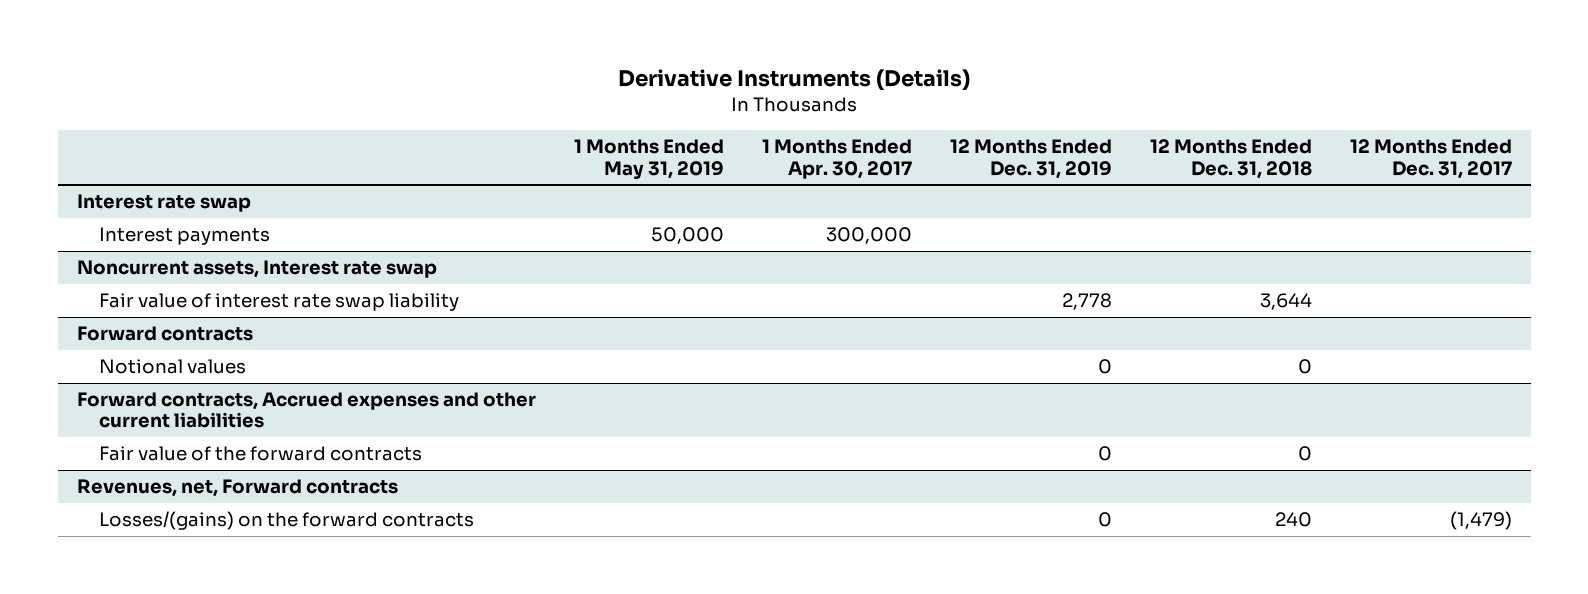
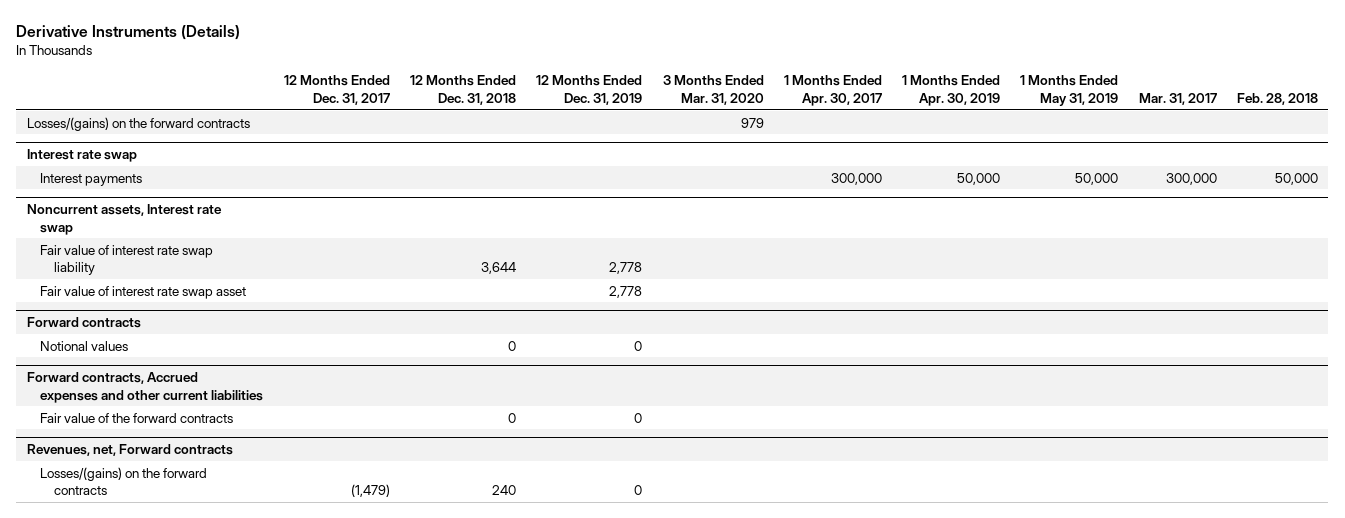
- | 1 Months Ended May 31, 2019 | 1 Months Ended Apr. 30, 2017 | 12 Months Ended Dec. 31, 2019 | 12 Months Ended Dec. 31, 2018 | 12 Months Ended Dec. 31, 2017
+ | 12 Months Ended Dec. 31, 2017 | 12 Months Ended Dec. 31, 2018 | 12 Months Ended Dec. 31, 2019 | 3 Months Ended Mar. 31, 2020 | 1 Months Ended Apr. 30, 2017 | 1 Months Ended Apr. 30, 2019 | 1 Months Ended May 31, 2019 | Mar. 31, 2017 | Feb. 28, 2018
+ Losses/(gains) on the forward contracts | | | | 979 | | | | |
@ Noncurrent assets, Interest rate swap
+ Fair value of interest rate swap asset | | | 2,778 | | | | | |

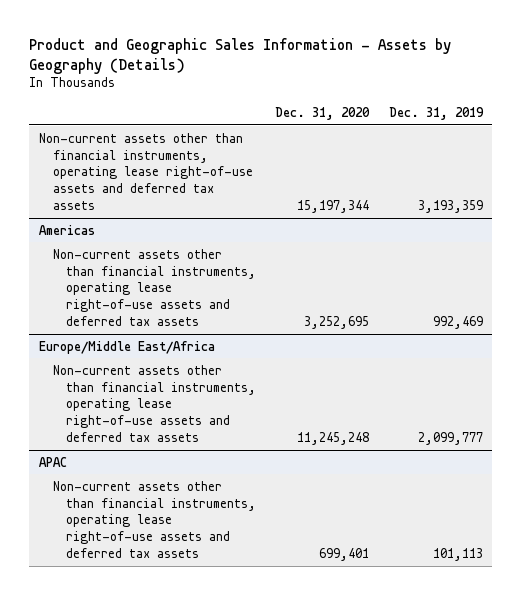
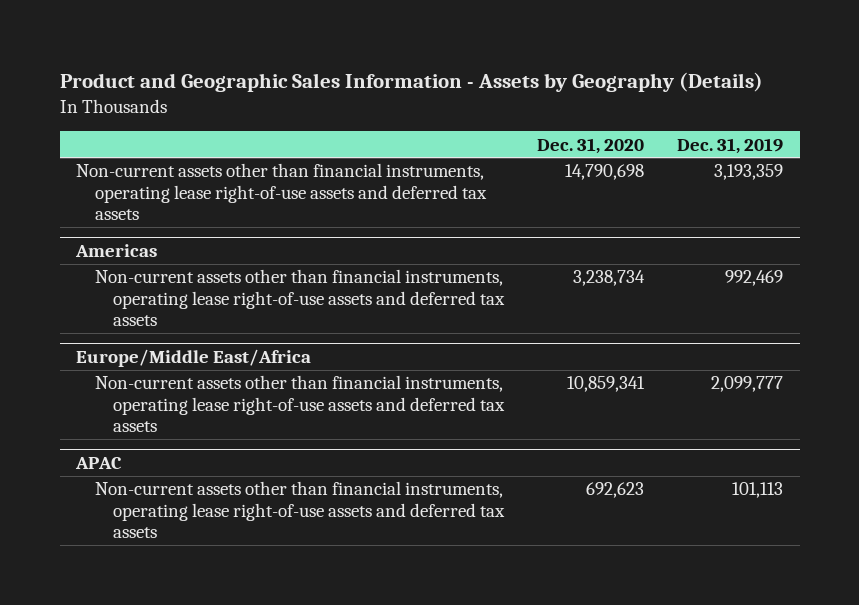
- Non-current assets other than financial instruments, operating lease right-of-use assets and deferred tax assets | 15,197,344 | 3,193,359
+ Non-current assets other than financial instruments, operating lease right-of-use assets and deferred tax assets | 14,790,698 | 3,193,359
@ Americas
- Non-current assets other than financial instruments, operating lease right-of-use assets and deferred tax assets | 3,252,695 | 992,469
+ Non-current assets other than financial instruments, operating lease right-of-use assets and deferred tax assets | 3,238,734 | 992,469
@ Europe/Middle East/Africa
- Non-current assets other than financial instruments, operating lease right-of-use assets and deferred tax assets | 11,245,248 | 2,099,777
+ Non-current assets other than financial instruments, operating lease right-of-use assets and deferred tax assets | 10,859,341 | 2,099,777
@ APAC
- Non-current assets other than financial instruments, operating lease right-of-use assets and deferred tax assets | 699,401 | 101,113
+ Non-current assets other than financial instruments, operating lease right-of-use assets and deferred tax assets | 692,623 | 101,113

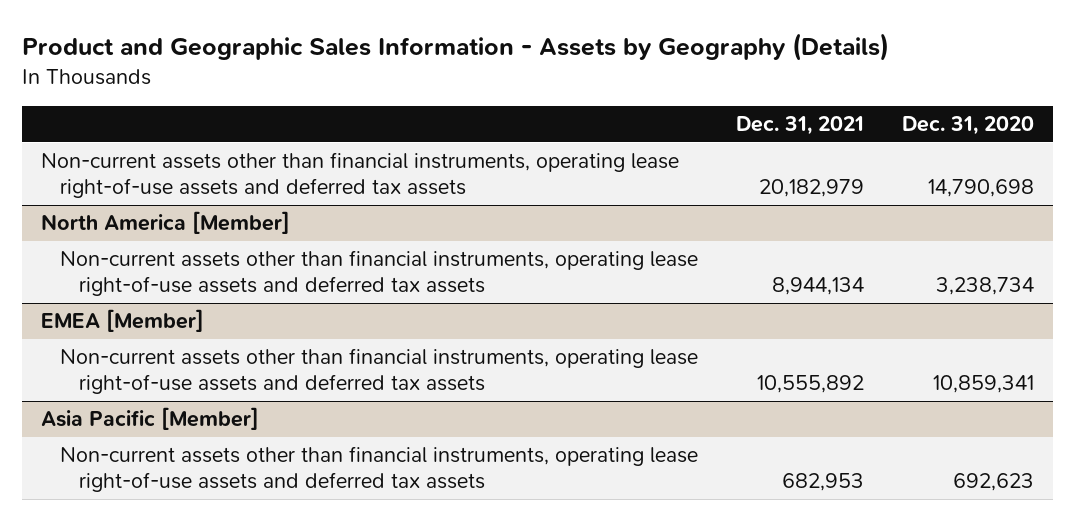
- | Dec. 31, 2020 | Dec. 31, 2019
+ | Dec. 31, 2021 | Dec. 31, 2020
- Americas
+ North America [Member]
- Europe/Middle East/Africa
+ EMEA [Member]
- APAC
+ Asia Pacific [Member]

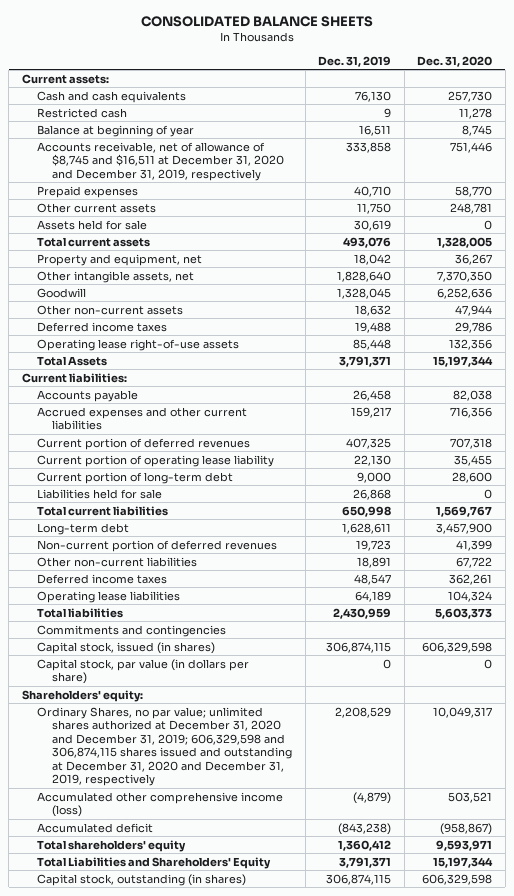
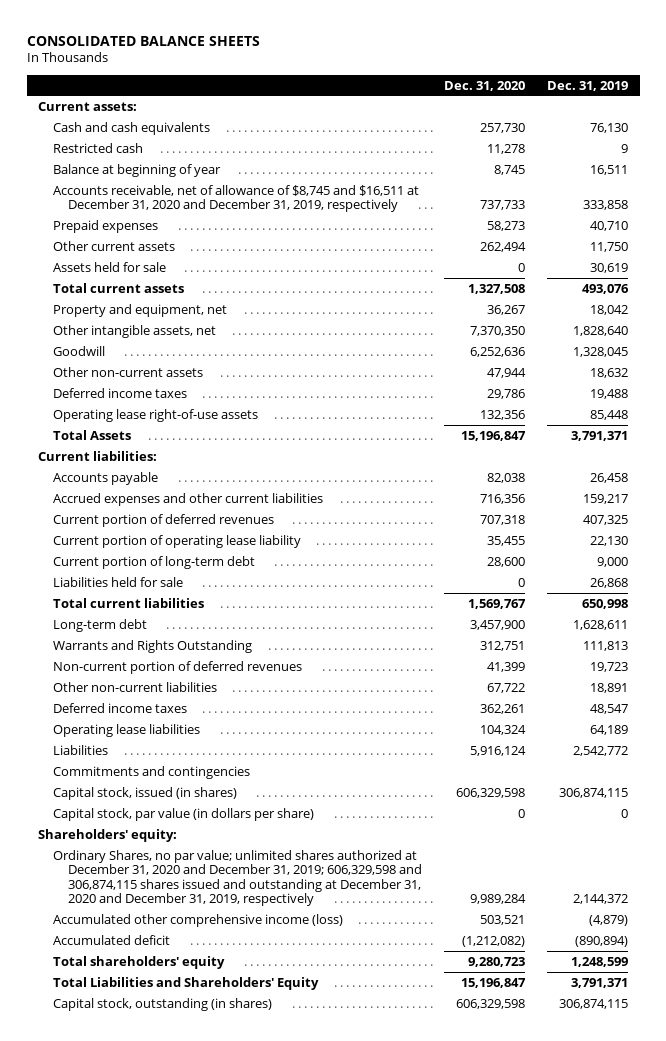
- | Dec. 31, 2019 | Dec. 31, 2020
+ | Dec. 31, 2020 | Dec. 31, 2019
- Accounts receivable, net of allowance of $8,745 and $16,511 at December 31, 2020 and December 31, 2019, respectively | 333,858 | 751,446
- Prepaid expenses | 40,710 | 58,770
- Other current assets | 11,750 | 248,781
+ Accounts receivable, net of allowance of $8,745 and $16,511 at December 31, 2020 and December 31, 2019, respectively | 737,733 | 333,858
+ Prepaid expenses | 58,273 | 40,710
+ Other current assets | 262,494 | 11,750
- Total current assets | 493,076 | 1,328,005
+ Total current assets | 1,327,508 | 493,076
- Total Assets | 3,791,371 | 15,197,344
+ Total Assets | 15,196,847 | 3,791,371
+ Warrants and Rights Outstanding | 312,751 | 111,813
- Total liabilities | 2,430,959 | 5,603,373
+ Liabilities | 5,916,124 | 2,542,772
- Ordinary Shares, no par value; unlimited shares authorized at December 31, 2020 and December 31, 2019; 606,329,598 and 306,874,115 shares issued and outstanding at December 31, 2020 and December 31, 2019, respectively | 2,208,529 | 10,049,317
+ Ordinary Shares, no par value; unlimited shares authorized at December 31, 2020 and December 31, 2019; 606,329,598 and 306,874,115 shares issued and outstanding at December 31, 2020 and December 31, 2019, respectively | 9,989,284 | 2,144,372
- Accumulated deficit | (843,238) | (958,867)
- Total shareholders' equity | 1,360,412 | 9,593,971
- Total Liabilities and Shareholders' Equity | 3,791,371 | 15,197,344
+ Accumulated deficit | (1,212,082) | (890,894)
+ Total shareholders' equity | 9,280,723 | 1,248,599
+ Total Liabilities and Shareholders' Equity | 15,196,847 | 3,791,371

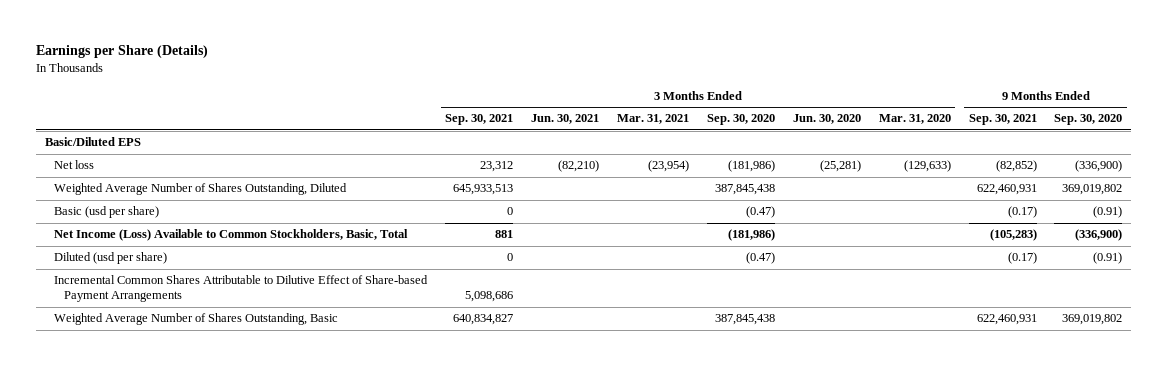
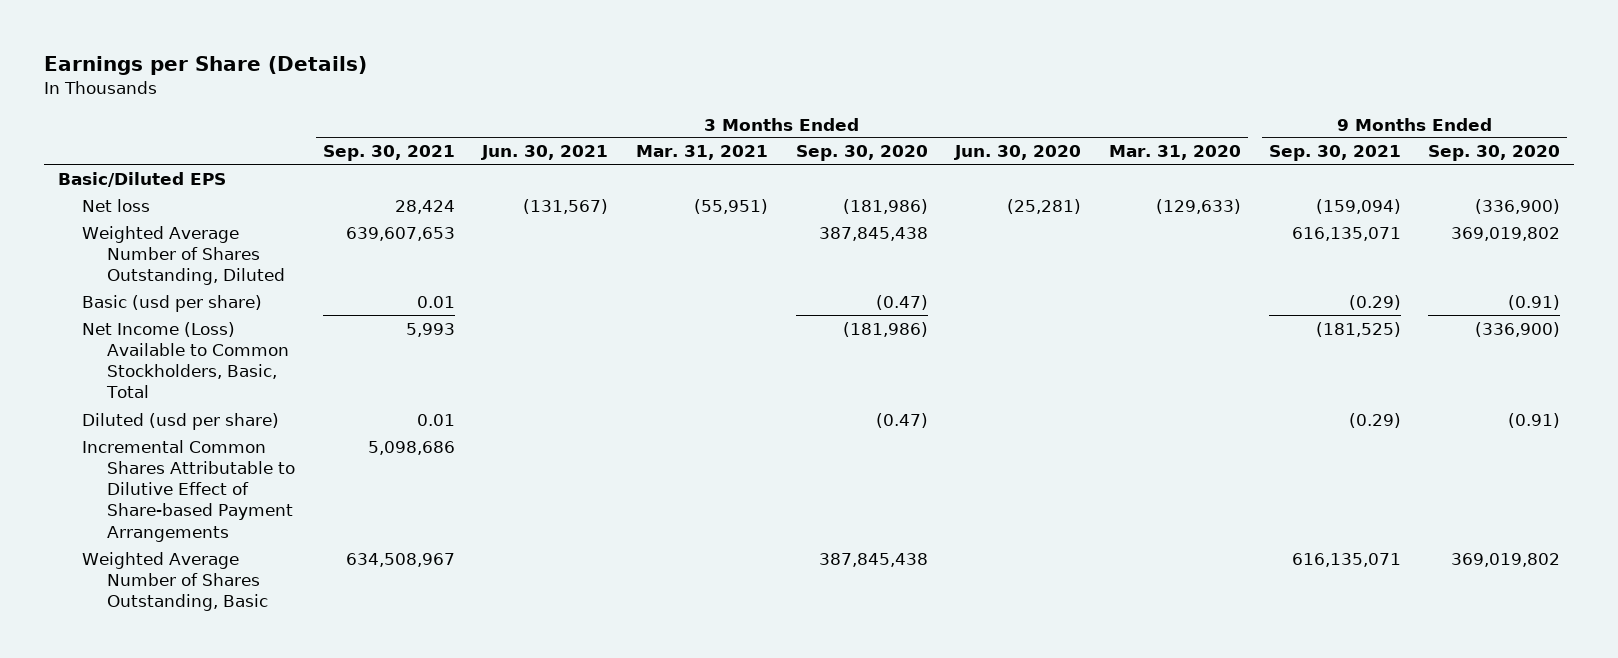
- Net loss | 23,312 | (82,210) | (23,954) | (181,986) | (25,281) | (129,633) | (82,852) | (336,900)
- Weighted Average Number of Shares Outstanding, Diluted | 645,933,513 | | | 387,845,438 | | | 622,460,931 | 369,019,802
- Basic (usd per share) | 0 | | | (0.47) | | | (0.17) | (0.91)
- Net Income (Loss) Available to Common Stockholders, Basic, Total | 881 | | | (181,986) | | | (105,283) | (336,900)
- Diluted (usd per share) | 0 | | | (0.47) | | | (0.17) | (0.91)
+ Net loss | 28,424 | (131,567) | (55,951) | (181,986) | (25,281) | (129,633) | (159,094) | (336,900)
+ Weighted Average Number of Shares Outstanding, Diluted | 639,607,653 | | | 387,845,438 | | | 616,135,071 | 369,019,802
+ Basic (usd per share) | 0.01 | | | (0.47) | | | (0.29) | (0.91)
+ Net Income (Loss) Available to Common Stockholders, Basic, Total | 5,993 | | | (181,986) | | | (181,525) | (336,900)
+ Diluted (usd per share) | 0.01 | | | (0.47) | | | (0.29) | (0.91)
- Weighted Average Number of Shares Outstanding, Basic | 640,834,827 | | | 387,845,438 | | | 622,460,931 | 369,019,802
+ Weighted Average Number of Shares Outstanding, Basic | 634,508,967 | | | 387,845,438 | | | 616,135,071 | 369,019,802

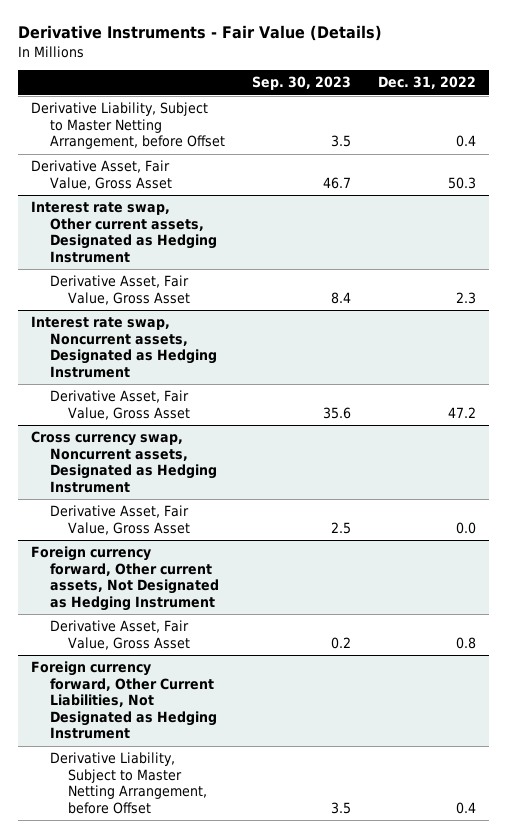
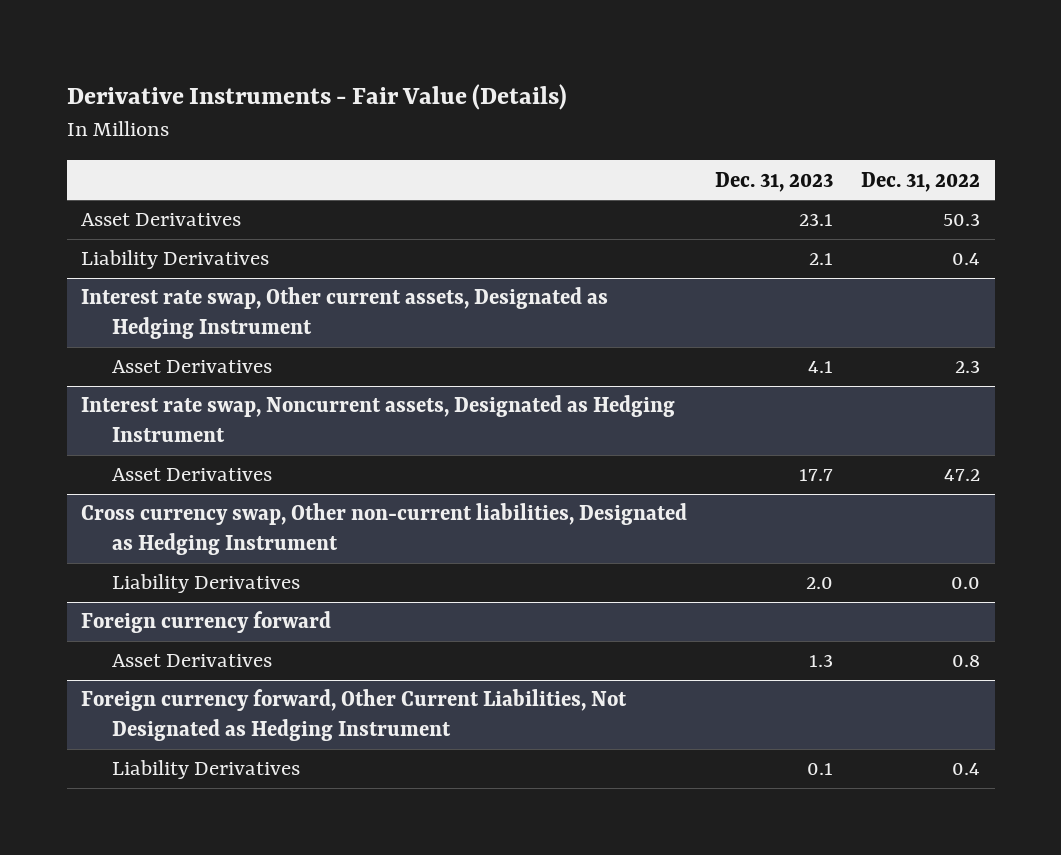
- | Sep. 30, 2023 | Dec. 31, 2022
+ | Dec. 31, 2023 | Dec. 31, 2022
- Derivative Liability, Subject to Master Netting Arrangement, before Offset | 3.5 | 0.4
- Derivative Asset, Fair Value, Gross Asset | 46.7 | 50.3
+ Asset Derivatives | 23.1 | 50.3
+ Liability Derivatives | 2.1 | 0.4
@ Interest rate swap, Other current assets, Designated as Hedging Instrument
- Derivative Asset, Fair Value, Gross Asset | 8.4 | 2.3
+ Asset Derivatives | 4.1 | 2.3
@ Interest rate swap, Noncurrent assets, Designated as Hedging Instrument
- Derivative Asset, Fair Value, Gross Asset | 35.6 | 47.2
- Cross currency swap, Noncurrent assets, Designated as Hedging Instrument
- Derivative Asset, Fair Value, Gross Asset | 2.5 | 0.0
- Foreign currency forward, Other current assets, Not Designated as Hedging Instrument
- Derivative Asset, Fair Value, Gross Asset | 0.2 | 0.8
@ Interest rate swap, Noncurrent assets, Designated as Hedging Instrument
+ Asset Derivatives | 17.7 | 47.2
+ Cross currency swap, Other non-current liabilities, Designated as Hedging Instrument
+ Liability Derivatives | 2.0 | 0.0
+ Foreign currency forward
+ Asset Derivatives | 1.3 | 0.8
@ Foreign currency forward, Other Current Liabilities, Not Designated as Hedging Instrument
- Derivative Liability, Subject to Master Netting Arrangement, before Offset | 3.5 | 0.4
+ Liability Derivatives | 0.1 | 0.4

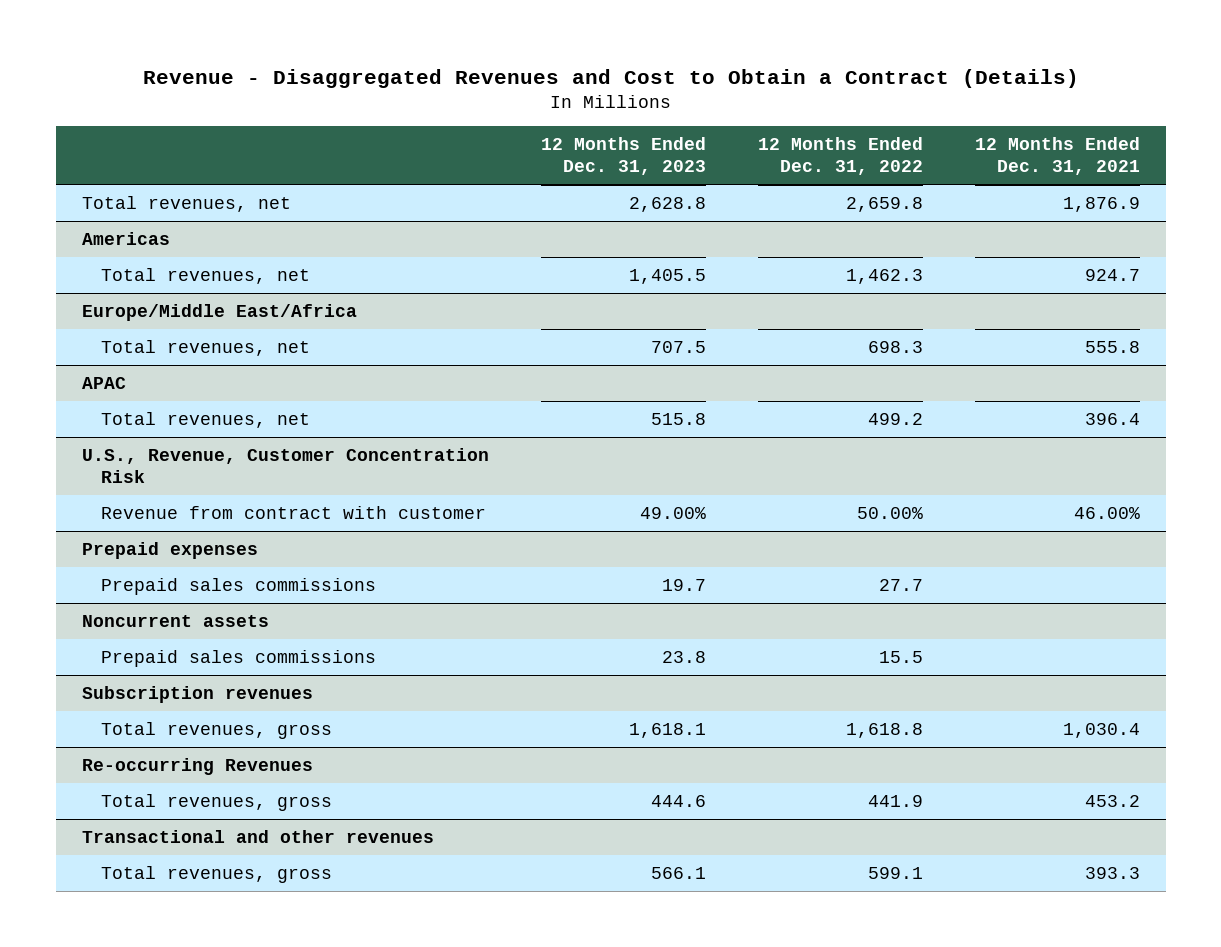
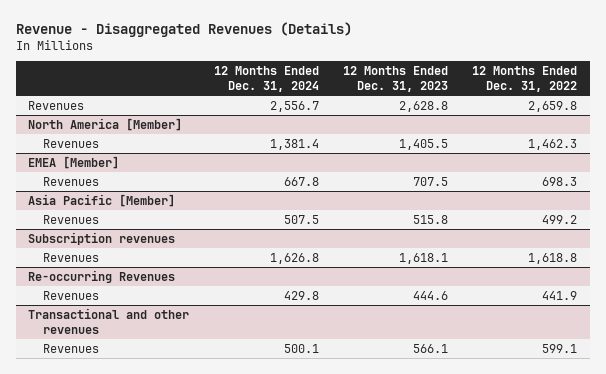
- Revenue - Disaggregated Revenues and Cost to Obtain a Contract (Details)
+ Revenue - Disaggregated Revenues (Details)
- | 12 Months Ended Dec. 31, 2023 | 12 Months Ended Dec. 31, 2022 | 12 Months Ended Dec. 31, 2021
+ | 12 Months Ended Dec. 31, 2024 | 12 Months Ended Dec. 31, 2023 | 12 Months Ended Dec. 31, 2022
- Total revenues, net | 2,628.8 | 2,659.8 | 1,876.9
- Americas
- Total revenues, net | 1,405.5 | 1,462.3 | 924.7
- Europe/Middle East/Africa
- Total revenues, net | 707.5 | 698.3 | 555.8
- APAC
- Total revenues, net | 515.8 | 499.2 | 396.4
- U.S., Revenue, Customer Concentration Risk
- Revenue from contract with customer | 49.00% | 50.00% | 46.00%
- Prepaid expenses
- Prepaid sales commissions | 19.7 | 27.7 |
- Noncurrent assets
- Prepaid sales commissions | 23.8 | 15.5 |
+ Revenues | 2,556.7 | 2,628.8 | 2,659.8
+ North America [Member]
+ Revenues | 1,381.4 | 1,405.5 | 1,462.3
+ EMEA [Member]
+ Revenues | 667.8 | 707.5 | 698.3
+ Asia Pacific [Member]
+ Revenues | 507.5 | 515.8 | 499.2
@ Subscription revenues
- Total revenues, gross | 1,618.1 | 1,618.8 | 1,030.4
+ Revenues | 1,626.8 | 1,618.1 | 1,618.8
@ Re-occurring Revenues
- Total revenues, gross | 444.6 | 441.9 | 453.2
+ Revenues | 429.8 | 444.6 | 441.9
@ Transactional and other revenues
- Total revenues, gross | 566.1 | 599.1 | 393.3
+ Revenues | 500.1 | 566.1 | 599.1

